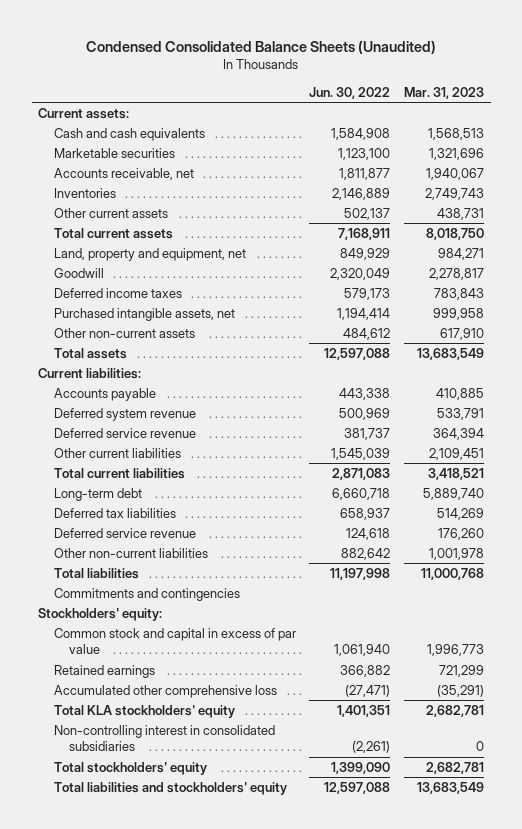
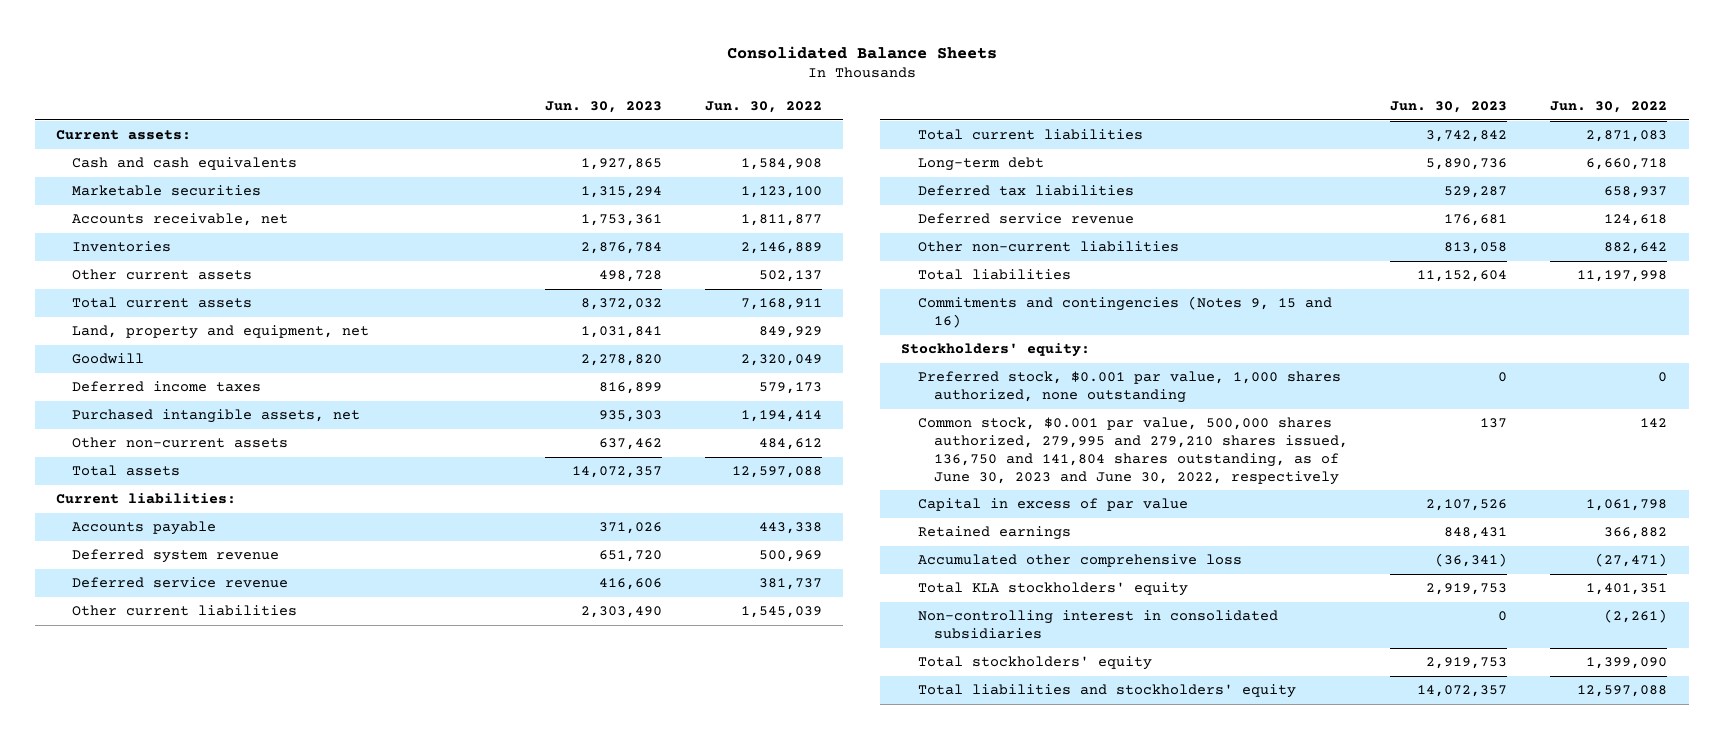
- Condensed Consolidated Balance Sheets (Unaudited)
+ Consolidated Balance Sheets
- | Jun. 30, 2022 | Mar. 31, 2023
+ | Jun. 30, 2023 | Jun. 30, 2022
- Commitments and contingencies
+ Commitments and contingencies (Notes 9, 15 and 16)
- Common stock and capital in excess of par value | 1,061,940 | 1,996,773
+ Preferred stock, $0.001 par value, 1,000 shares authorized, none outstanding | 0 | 0
+ Common stock, $0.001 par value, 500,000 shares authorized, 279,995 and 279,210 shares issued, 136,750 and 141,804 shares outstanding, as of June 30, 2023 and June 30, 2022, respectively | 137 | 142
+ Capital in excess of par value | 2,107,526 | 1,061,798

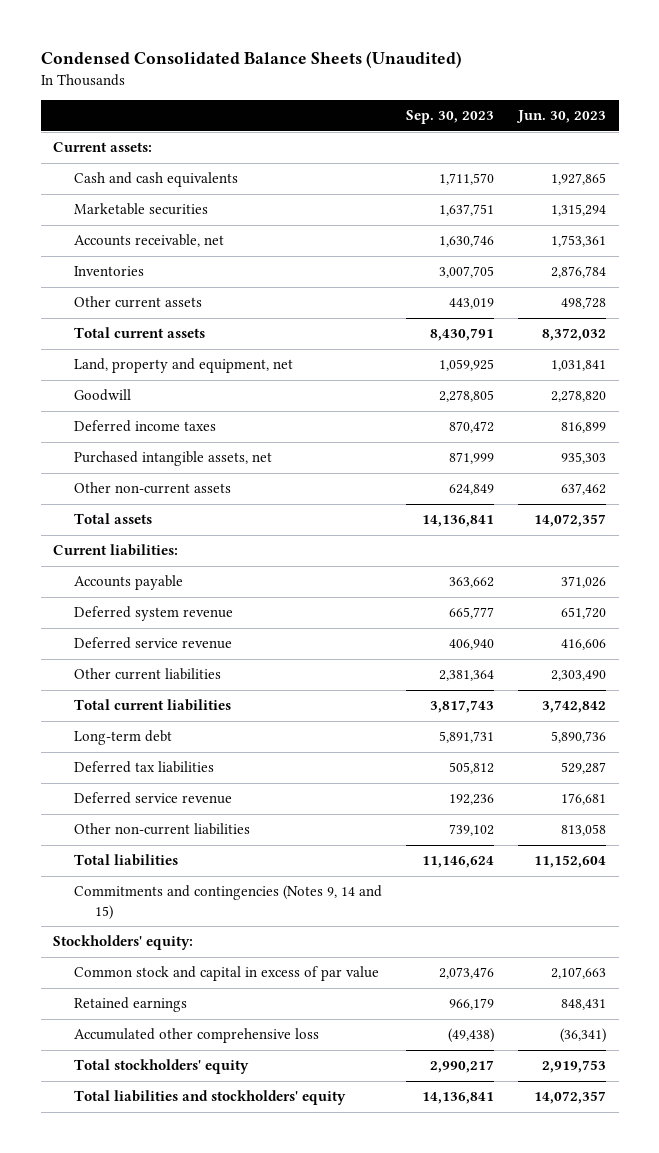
- Consolidated Balance Sheets
+ Condensed Consolidated Balance Sheets (Unaudited)
- | Jun. 30, 2023 | Jun. 30, 2022
+ | Sep. 30, 2023 | Jun. 30, 2023
- Commitments and contingencies (Notes 9, 15 and 16)
+ Commitments and contingencies (Notes 9, 14 and 15)
- Preferred stock, $0.001 par value, 1,000 shares authorized, none outstanding | 0 | 0
- Common stock, $0.001 par value, 500,000 shares authorized, 279,995 and 279,210 shares issued, 136,750 and 141,804 shares outstanding, as of June 30, 2023 and June 30, 2022, respectively | 137 | 142
- Capital in excess of par value | 2,107,526 | 1,061,798
+ Common stock and capital in excess of par value | 2,073,476 | 2,107,663
- Total KLA stockholders' equity | 2,919,753 | 1,401,351
- Non-controlling interest in consolidated subsidiaries | 0 | (2,261)

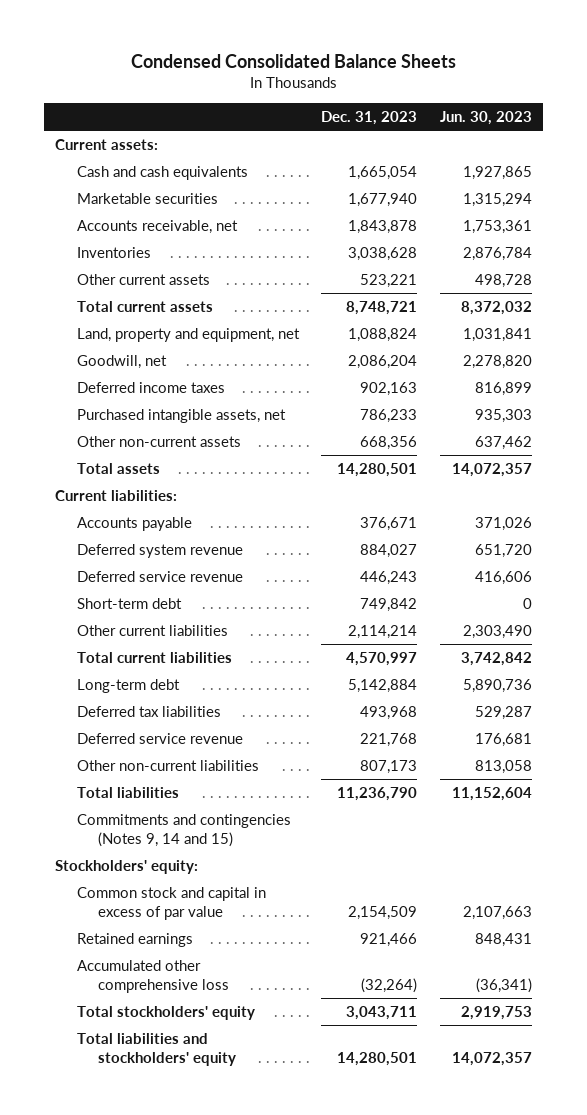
- Condensed Consolidated Balance Sheets (Unaudited)
+ Condensed Consolidated Balance Sheets
- | Sep. 30, 2023 | Jun. 30, 2023
+ | Dec. 31, 2023 | Jun. 30, 2023
- Goodwill | 2,278,805 | 2,278,820
+ Goodwill, net | 2,086,204 | 2,278,820
+ Short-term debt | 749,842 | 0

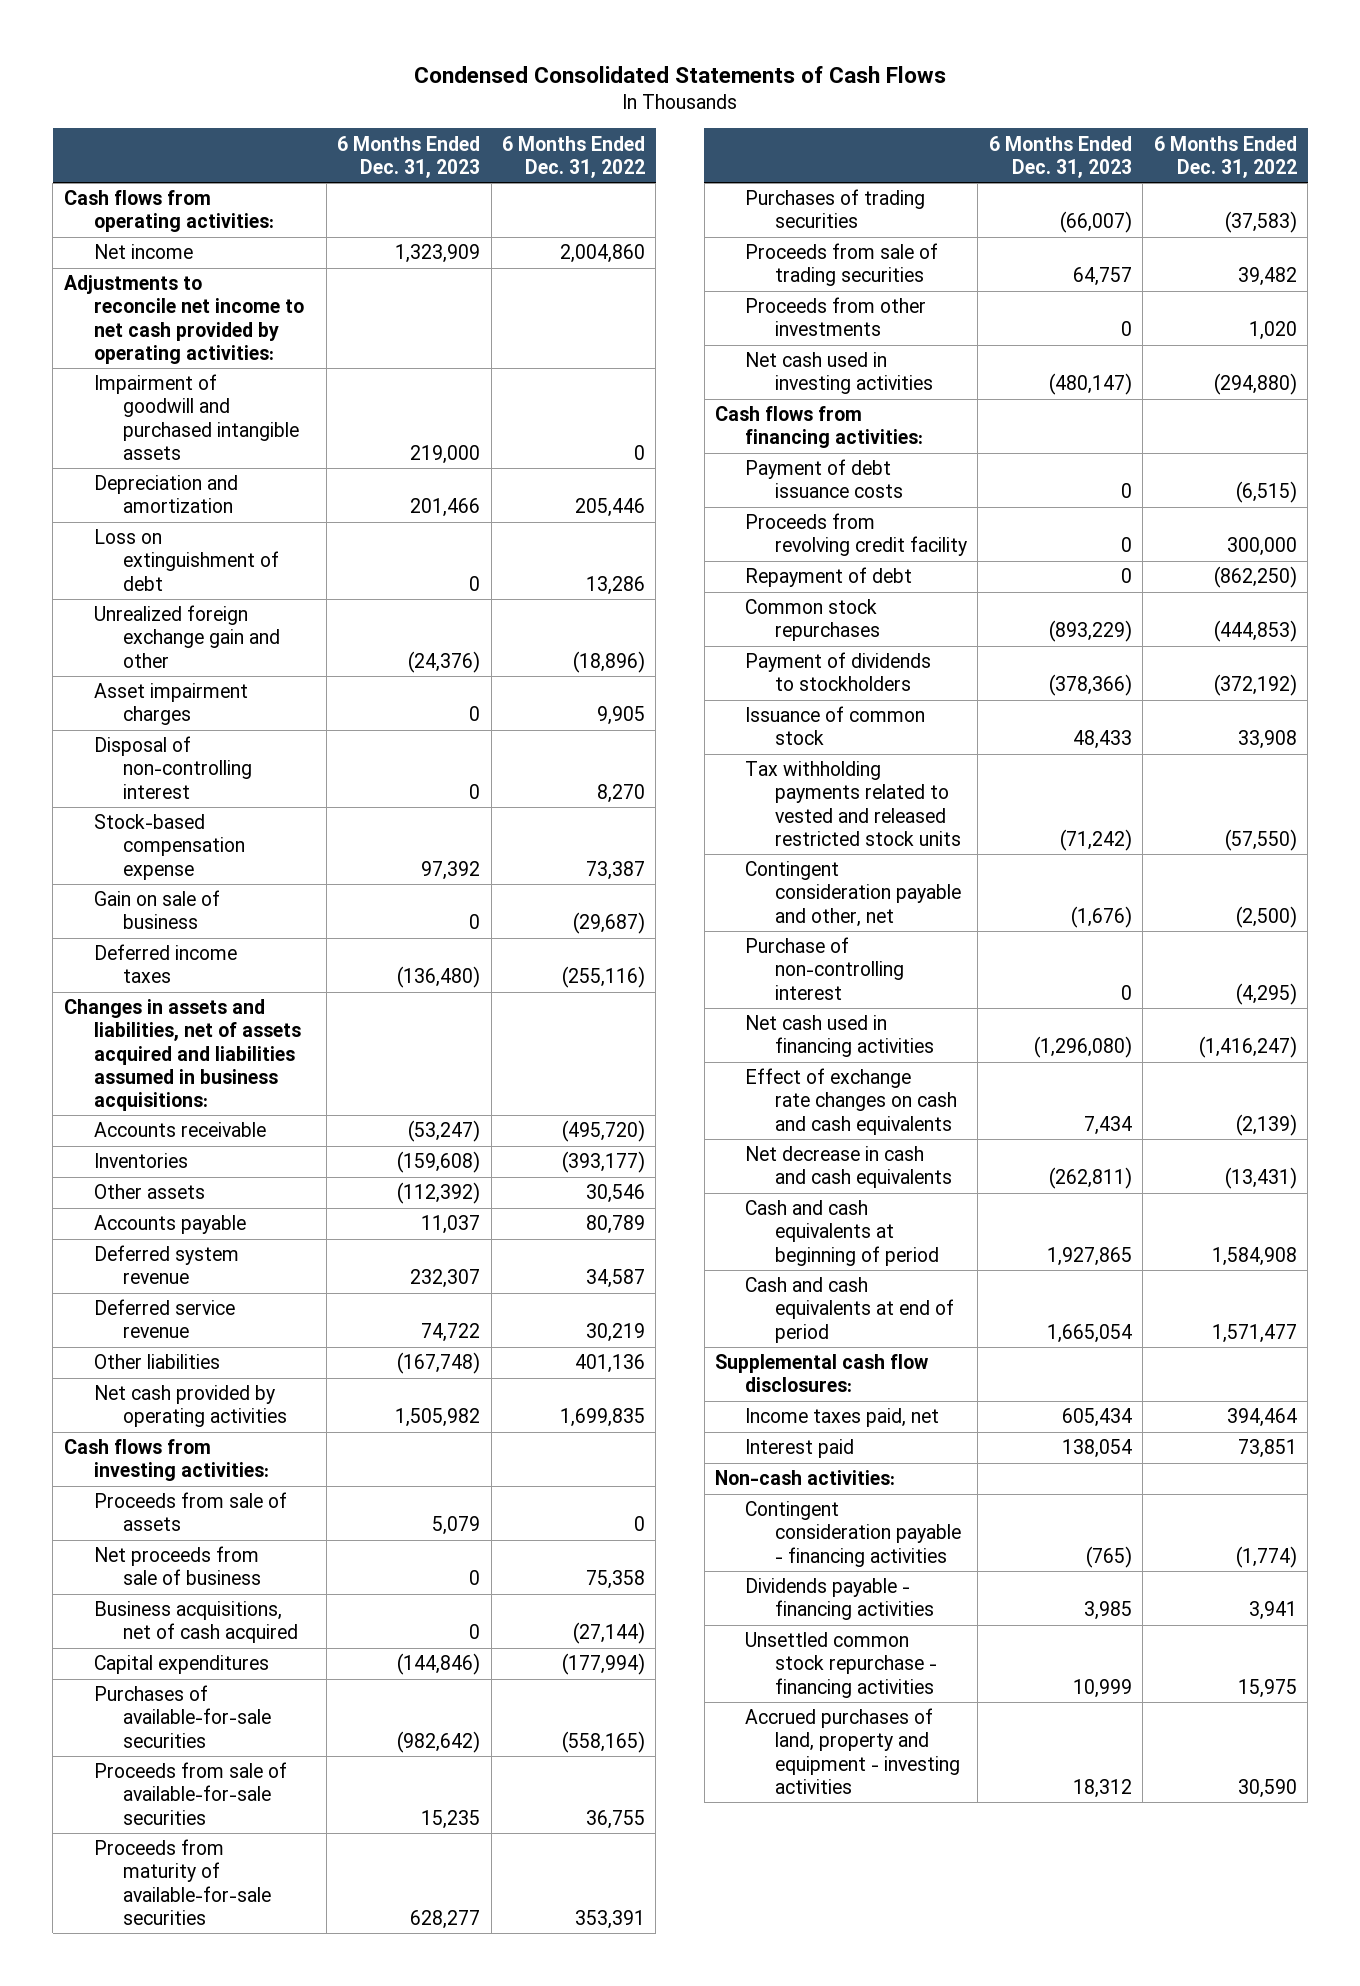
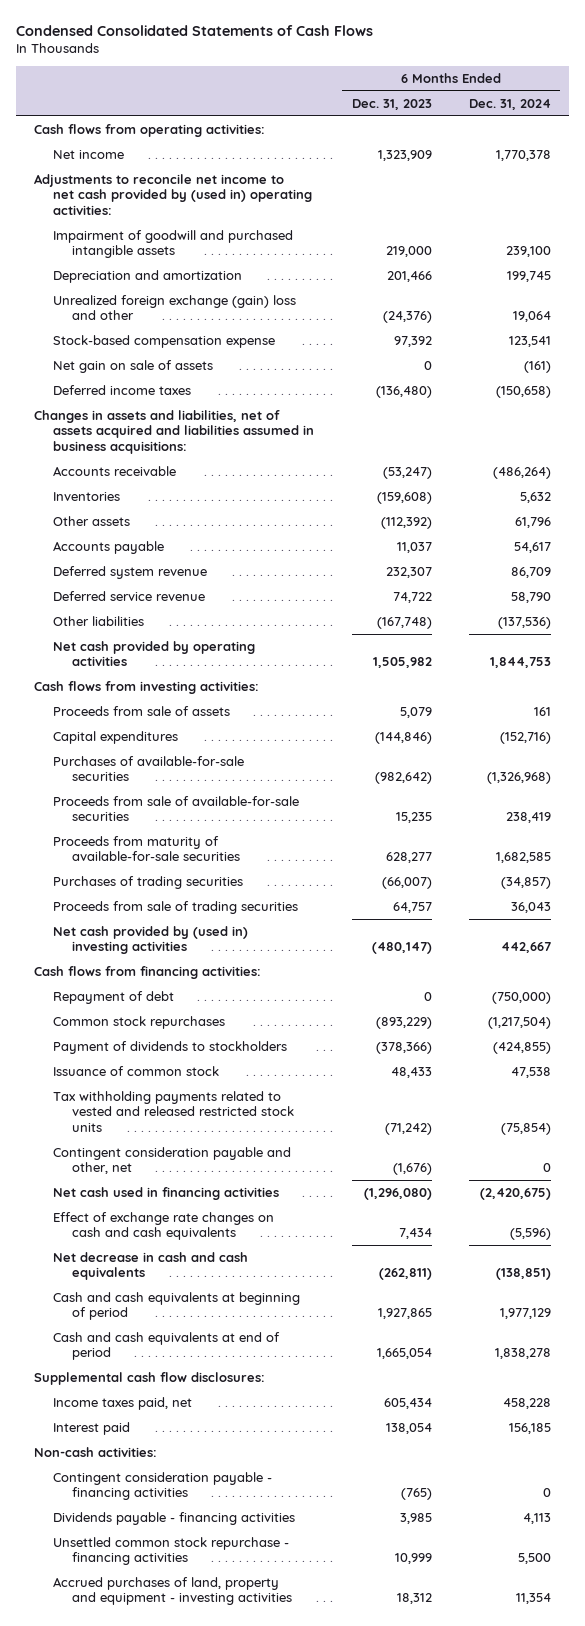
- | 6 Months Ended Dec. 31, 2023 | 6 Months Ended Dec. 31, 2022
+ | 6 Months Ended Dec. 31, 2023 | 6 Months Ended Dec. 31, 2024
- Adjustments to reconcile net income to net cash provided by operating activities:
+ Adjustments to reconcile net income to net cash provided by (used in) operating activities:
- Loss on extinguishment of debt | 0 | 13,286
- Unrealized foreign exchange gain and other | (24,376) | (18,896)
- Asset impairment charges | 0 | 9,905
- Disposal of non-controlling interest | 0 | 8,270
+ Unrealized foreign exchange (gain) loss and other | (24,376) | 19,064
- Gain on sale of business | 0 | (29,687)
+ Net gain on sale of assets | 0 | (161)
- Net proceeds from sale of business | 0 | 75,358
- Business acquisitions, net of cash acquired | 0 | (27,144)
- Proceeds from other investments | 0 | 1,020
- Net cash used in investing activities | (480,147) | (294,880)
+ Net cash provided by (used in) investing activities | (480,147) | 442,667
- Payment of debt issuance costs | 0 | (6,515)
- Proceeds from revolving credit facility | 0 | 300,000
- Purchase of non-controlling interest | 0 | (4,295)

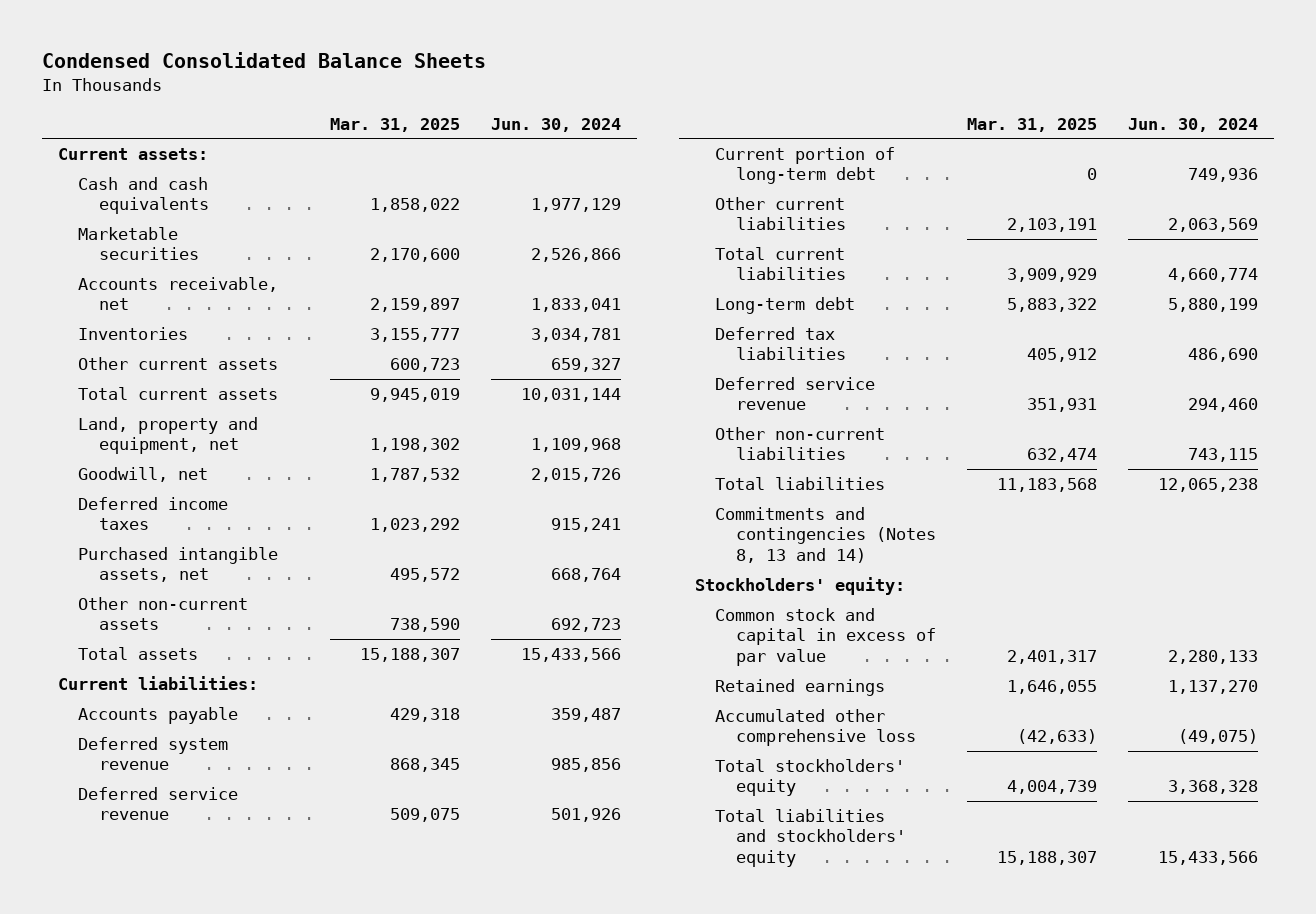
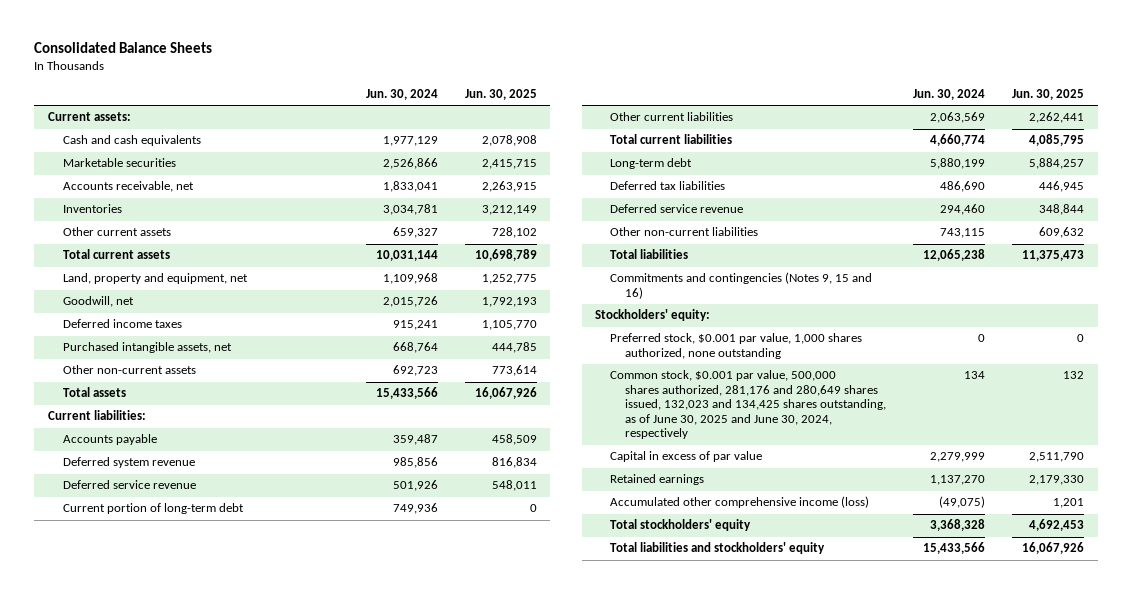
- Condensed Consolidated Balance Sheets
+ Consolidated Balance Sheets
- | Mar. 31, 2025 | Jun. 30, 2024
+ | Jun. 30, 2024 | Jun. 30, 2025
- Commitments and contingencies (Notes 8, 13 and 14)
+ Commitments and contingencies (Notes 9, 15 and 16)
- Common stock and capital in excess of par value | 2,401,317 | 2,280,133
+ Preferred stock, $0.001 par value, 1,000 shares authorized, none outstanding | 0 | 0
+ Common stock, $0.001 par value, 500,000 shares authorized, 281,176 and 280,649 shares issued, 132,023 and 134,425 shares outstanding, as of June 30, 2025 and June 30, 2024, respectively | 134 | 132
+ Capital in excess of par value | 2,279,999 | 2,511,790
- Accumulated other comprehensive loss | (42,633) | (49,075)
+ Accumulated other comprehensive income (loss) | (49,075) | 1,201

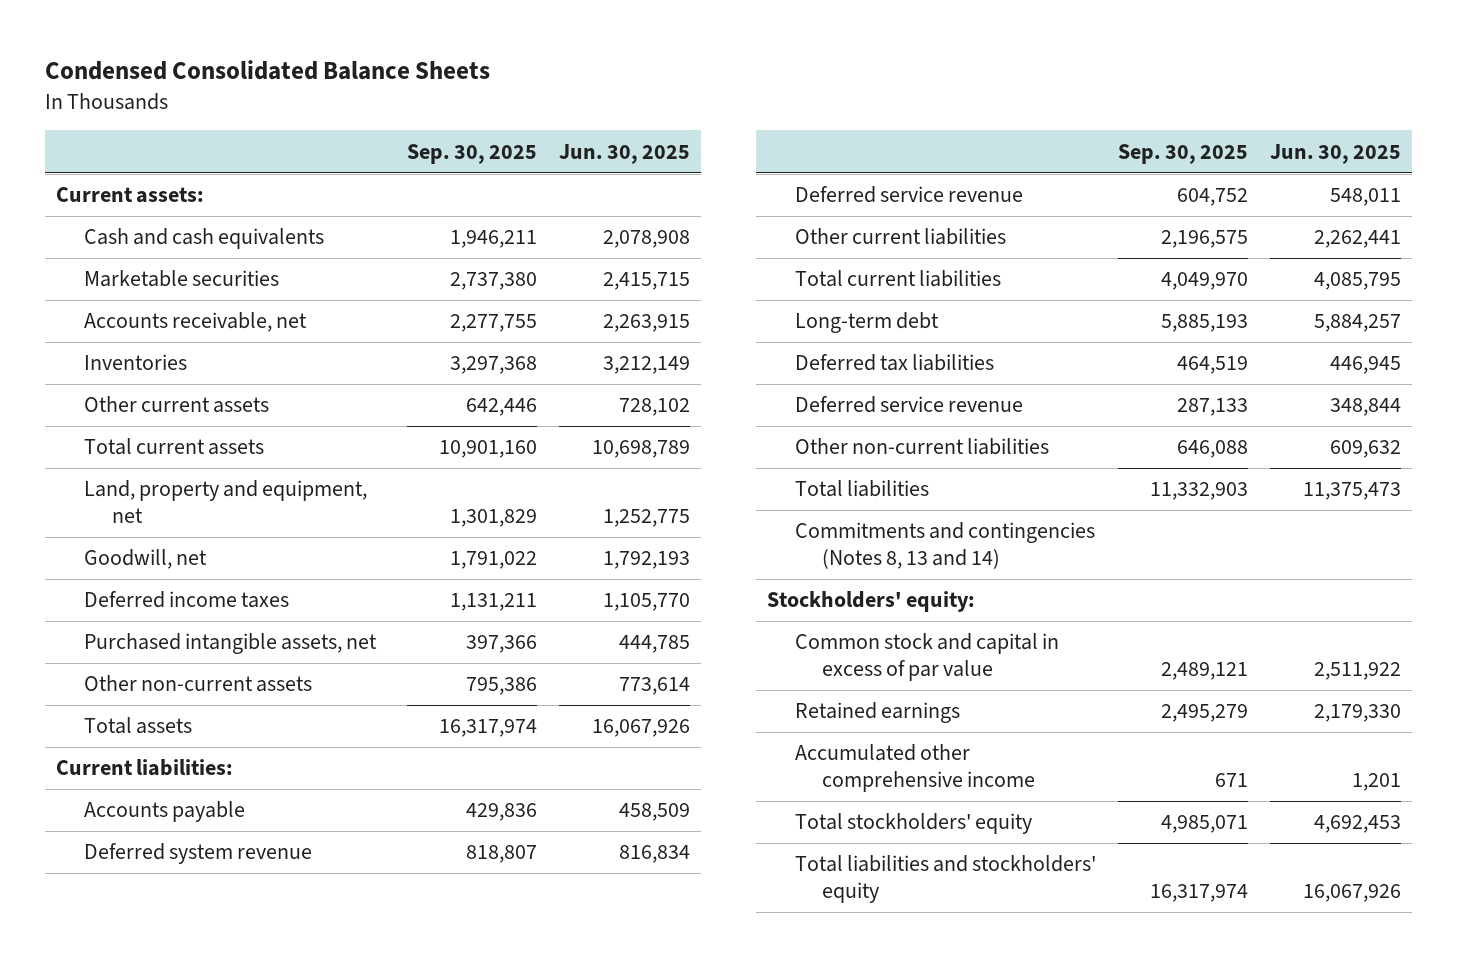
- Consolidated Balance Sheets
+ Condensed Consolidated Balance Sheets
- | Jun. 30, 2024 | Jun. 30, 2025
+ | Sep. 30, 2025 | Jun. 30, 2025
- Current portion of long-term debt | 749,936 | 0
- Commitments and contingencies (Notes 9, 15 and 16)
+ Commitments and contingencies (Notes 8, 13 and 14)
- Preferred stock, $0.001 par value, 1,000 shares authorized, none outstanding | 0 | 0
- Common stock, $0.001 par value, 500,000 shares authorized, 281,176 and 280,649 shares issued, 132,023 and 134,425 shares outstanding, as of June 30, 2025 and June 30, 2024, respectively | 134 | 132
- Capital in excess of par value | 2,279,999 | 2,511,790
+ Common stock and capital in excess of par value | 2,489,121 | 2,511,922
- Accumulated other comprehensive income (loss) | (49,075) | 1,201
+ Accumulated other comprehensive income | 671 | 1,201

